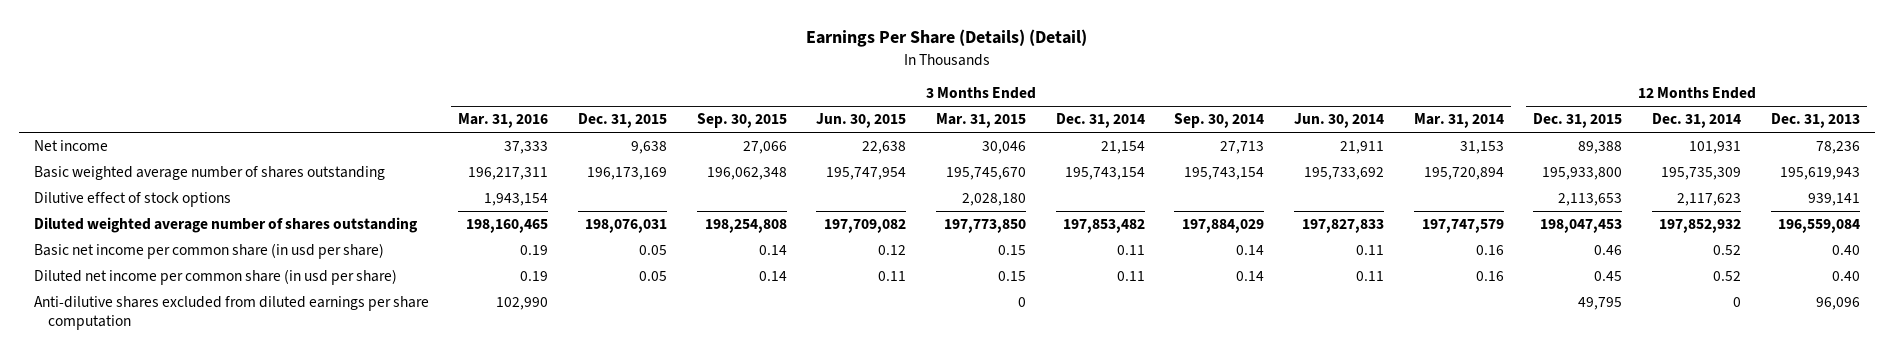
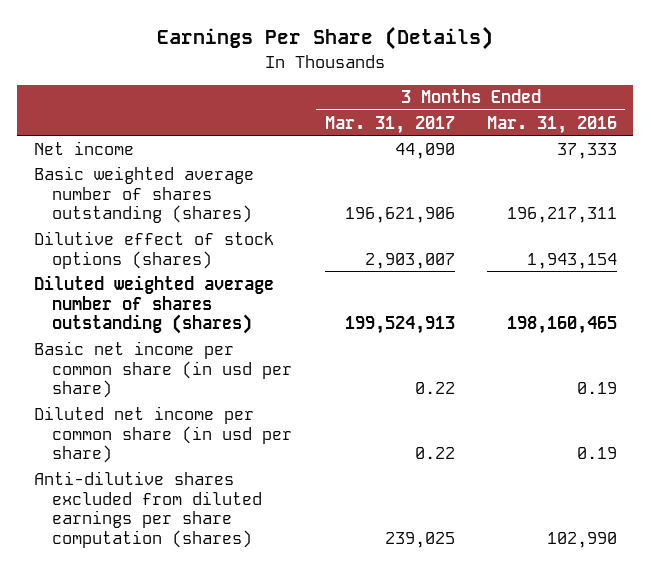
- Earnings Per Share (Details) (Detail)
+ Earnings Per Share (Details)
- | 3 Months Ended Mar. 31, 2016 | 3 Months Ended Dec. 31, 2015 | 3 Months Ended Sep. 30, 2015 | 3 Months Ended Jun. 30, 2015 | 3 Months Ended Mar. 31, 2015 | 3 Months Ended Dec. 31, 2014 | 3 Months Ended Sep. 30, 2014 | 3 Months Ended Jun. 30, 2014 | 3 Months Ended Mar. 31, 2014 | 12 Months Ended Dec. 31, 2015 | 12 Months Ended Dec. 31, 2014 | 12 Months Ended Dec. 31, 2013
+ | 3 Months Ended Mar. 31, 2017 | 3 Months Ended Mar. 31, 2016
- Basic weighted average number of shares outstanding | 196,217,311 | 196,173,169 | 196,062,348 | 195,747,954 | 195,745,670 | 195,743,154 | 195,743,154 | 195,733,692 | 195,720,894 | 195,933,800 | 195,735,309 | 195,619,943
- Dilutive effect of stock options | 1,943,154 | | | | 2,028,180 | | | | | 2,113,653 | 2,117,623 | 939,141
- Diluted weighted average number of shares outstanding | 198,160,465 | 198,076,031 | 198,254,808 | 197,709,082 | 197,773,850 | 197,853,482 | 197,884,029 | 197,827,833 | 197,747,579 | 198,047,453 | 197,852,932 | 196,559,084
+ Basic weighted average number of shares outstanding (shares) | 196,621,906 | 196,217,311
+ Dilutive effect of stock options (shares) | 2,903,007 | 1,943,154
+ Diluted weighted average number of shares outstanding (shares) | 199,524,913 | 198,160,465
- Anti-dilutive shares excluded from diluted earnings per share computation | 102,990 | | | | 0 | | | | | 49,795 | 0 | 96,096
+ Anti-dilutive shares excluded from diluted earnings per share computation (shares) | 239,025 | 102,990

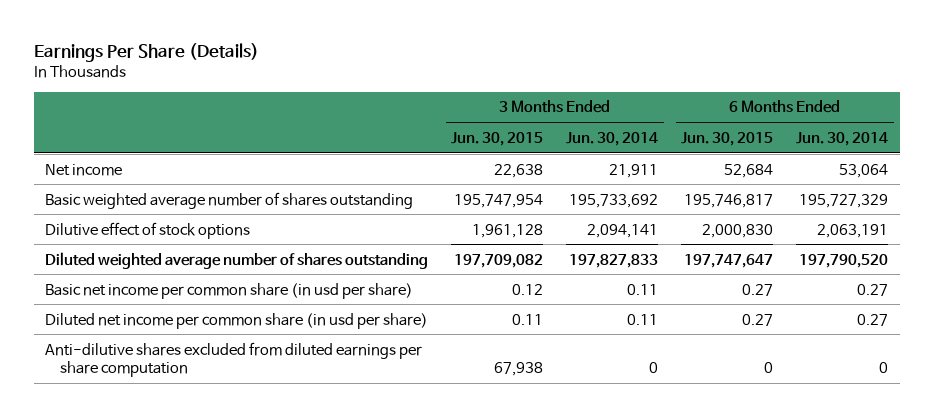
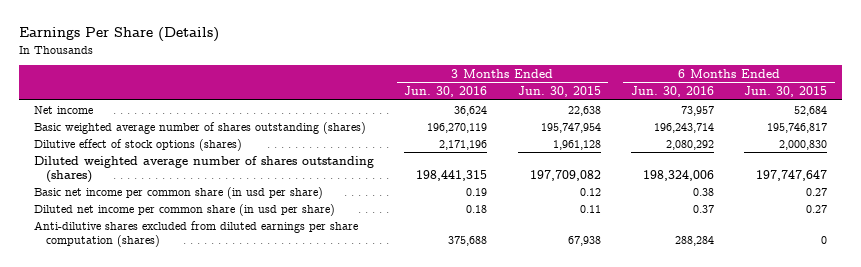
- | 3 Months Ended Jun. 30, 2015 | 3 Months Ended Jun. 30, 2014 | 6 Months Ended Jun. 30, 2015 | 6 Months Ended Jun. 30, 2014
+ | 3 Months Ended Jun. 30, 2016 | 3 Months Ended Jun. 30, 2015 | 6 Months Ended Jun. 30, 2016 | 6 Months Ended Jun. 30, 2015
- Basic weighted average number of shares outstanding | 195,747,954 | 195,733,692 | 195,746,817 | 195,727,329
- Dilutive effect of stock options | 1,961,128 | 2,094,141 | 2,000,830 | 2,063,191
- Diluted weighted average number of shares outstanding | 197,709,082 | 197,827,833 | 197,747,647 | 197,790,520
+ Basic weighted average number of shares outstanding (shares) | 196,270,119 | 195,747,954 | 196,243,714 | 195,746,817
+ Dilutive effect of stock options (shares) | 2,171,196 | 1,961,128 | 2,080,292 | 2,000,830
+ Diluted weighted average number of shares outstanding (shares) | 198,441,315 | 197,709,082 | 198,324,006 | 197,747,647
- Anti-dilutive shares excluded from diluted earnings per share computation | 67,938 | 0 | 0 | 0
+ Anti-dilutive shares excluded from diluted earnings per share computation (shares) | 375,688 | 67,938 | 288,284 | 0

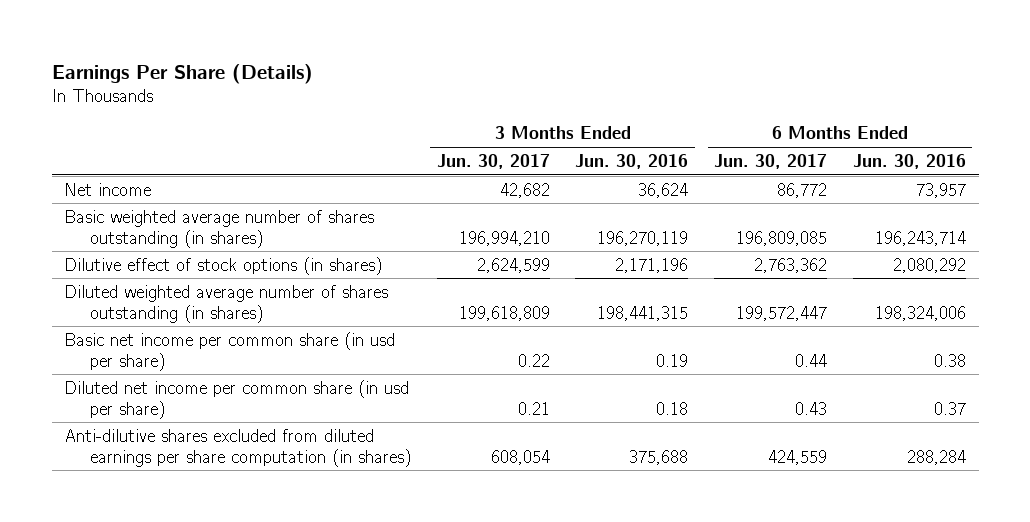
- | 3 Months Ended Jun. 30, 2016 | 3 Months Ended Jun. 30, 2015 | 6 Months Ended Jun. 30, 2016 | 6 Months Ended Jun. 30, 2015
+ | 3 Months Ended Jun. 30, 2017 | 3 Months Ended Jun. 30, 2016 | 6 Months Ended Jun. 30, 2017 | 6 Months Ended Jun. 30, 2016
- Basic weighted average number of shares outstanding (shares) | 196,270,119 | 195,747,954 | 196,243,714 | 195,746,817
- Dilutive effect of stock options (shares) | 2,171,196 | 1,961,128 | 2,080,292 | 2,000,830
- Diluted weighted average number of shares outstanding (shares) | 198,441,315 | 197,709,082 | 198,324,006 | 197,747,647
+ Basic weighted average number of shares outstanding (in shares) | 196,994,210 | 196,270,119 | 196,809,085 | 196,243,714
+ Dilutive effect of stock options (in shares) | 2,624,599 | 2,171,196 | 2,763,362 | 2,080,292
+ Diluted weighted average number of shares outstanding (in shares) | 199,618,809 | 198,441,315 | 199,572,447 | 198,324,006
- Anti-dilutive shares excluded from diluted earnings per share computation (shares) | 375,688 | 67,938 | 288,284 | 0
+ Anti-dilutive shares excluded from diluted earnings per share computation (in shares) | 608,054 | 375,688 | 424,559 | 288,284

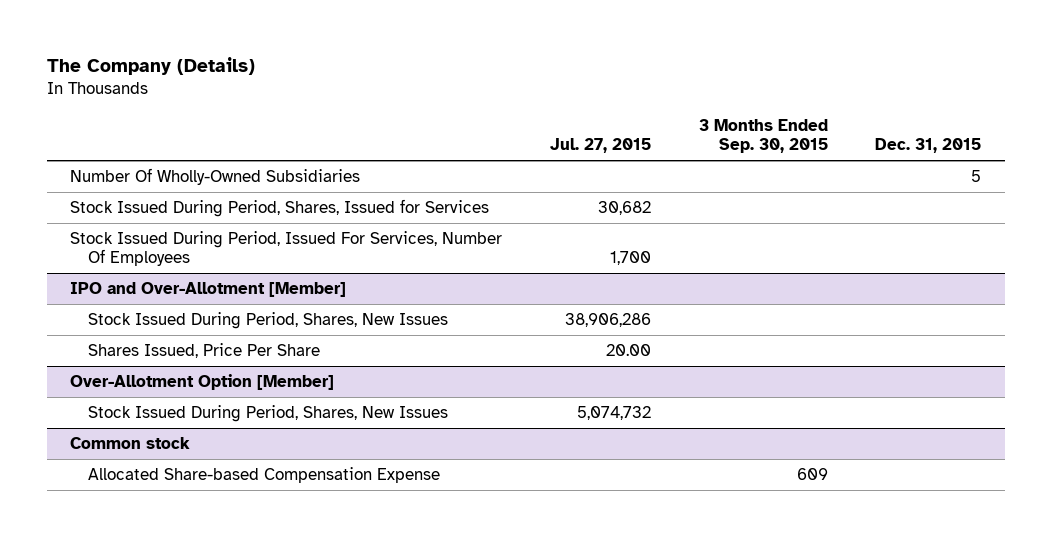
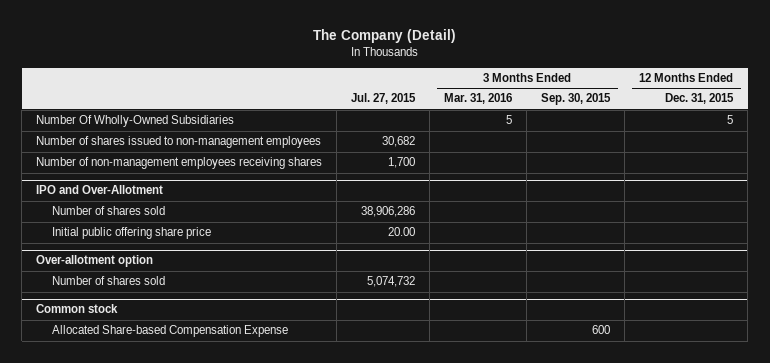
- The Company (Details)
+ The Company (Detail)
- | Jul. 27, 2015 | 3 Months Ended Sep. 30, 2015 | Dec. 31, 2015
+ | Jul. 27, 2015 | 3 Months Ended Mar. 31, 2016 | 3 Months Ended Sep. 30, 2015 | 12 Months Ended Dec. 31, 2015
- Stock Issued During Period, Shares, Issued for Services | 30,682 | |
- Stock Issued During Period, Issued For Services, Number Of Employees | 1,700 | |
- IPO and Over-Allotment [Member]
- Stock Issued During Period, Shares, New Issues | 38,906,286 | |
- Shares Issued, Price Per Share | 20.00 | |
- Over-Allotment Option [Member]
- Stock Issued During Period, Shares, New Issues | 5,074,732 | |
+ Number of shares issued to non-management employees | 30,682 | | |
+ Number of non-management employees receiving shares | 1,700 | | |
+ IPO and Over-Allotment
+ Number of shares sold | 38,906,286 | | |
+ Initial public offering share price | 20.00 | | |
+ Over-allotment option
+ Number of shares sold | 5,074,732 | | |
@ Common stock
- Allocated Share-based Compensation Expense | | 609 |
+ Allocated Share-based Compensation Expense | | | 600 |

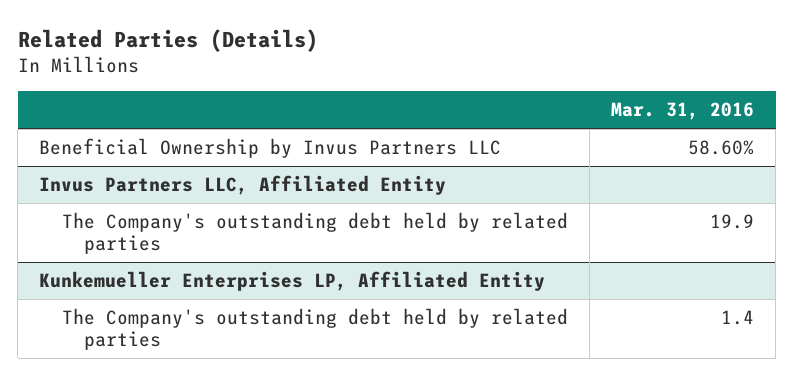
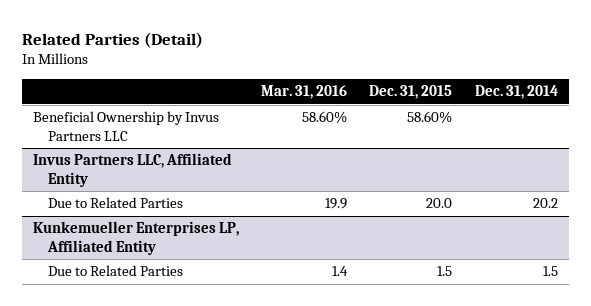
- Related Parties (Details)
+ Related Parties (Detail)
- | Mar. 31, 2016
+ | Mar. 31, 2016 | Dec. 31, 2015 | Dec. 31, 2014
@ Invus Partners LLC, Affiliated Entity
- The Company's outstanding debt held by related parties | 19.9
+ Due to Related Parties | 19.9 | 20.0 | 20.2
@ Kunkemueller Enterprises LP, Affiliated Entity
- The Company's outstanding debt held by related parties | 1.4
+ Due to Related Parties | 1.4 | 1.5 | 1.5

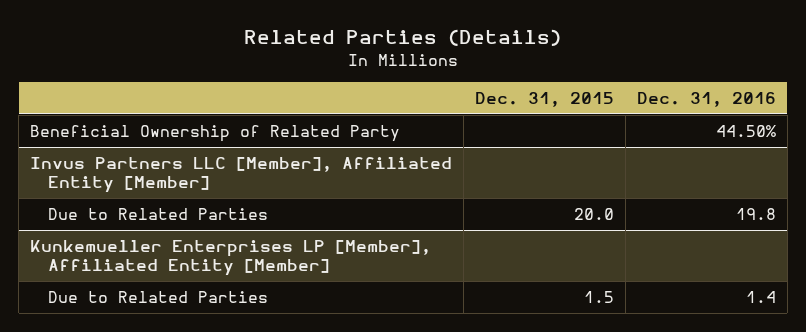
- Related Parties (Detail)
+ Related Parties (Details)
- | Mar. 31, 2016 | Dec. 31, 2015 | Dec. 31, 2014
+ | Dec. 31, 2015 | Dec. 31, 2016
- Beneficial Ownership by Invus Partners LLC | 58.60% | 58.60% |
- Invus Partners LLC, Affiliated Entity
+ Beneficial Ownership of Related Party | | 44.50%
+ Invus Partners LLC [Member], Affiliated Entity [Member]
- Kunkemueller Enterprises LP, Affiliated Entity
+ Kunkemueller Enterprises LP [Member], Affiliated Entity [Member]

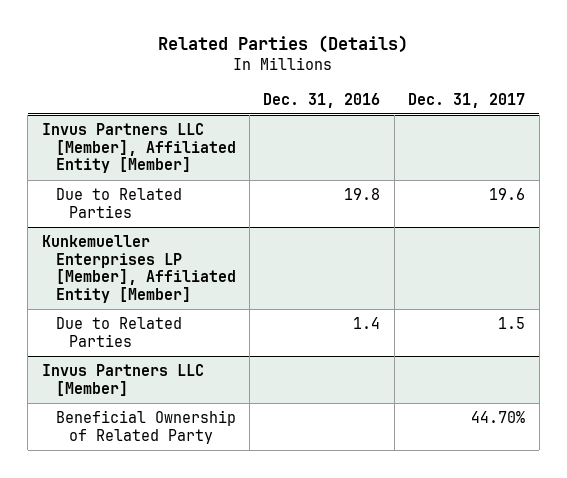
- | Dec. 31, 2015 | Dec. 31, 2016
+ | Dec. 31, 2016 | Dec. 31, 2017
- Beneficial Ownership of Related Party | | 44.50%
+ Invus Partners LLC [Member]
+ Beneficial Ownership of Related Party | | 44.70%

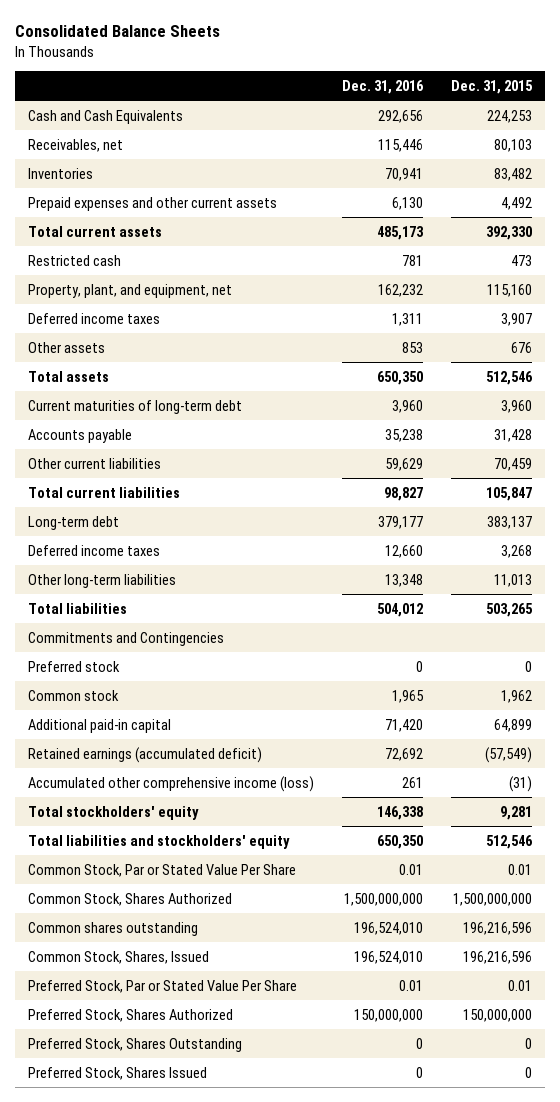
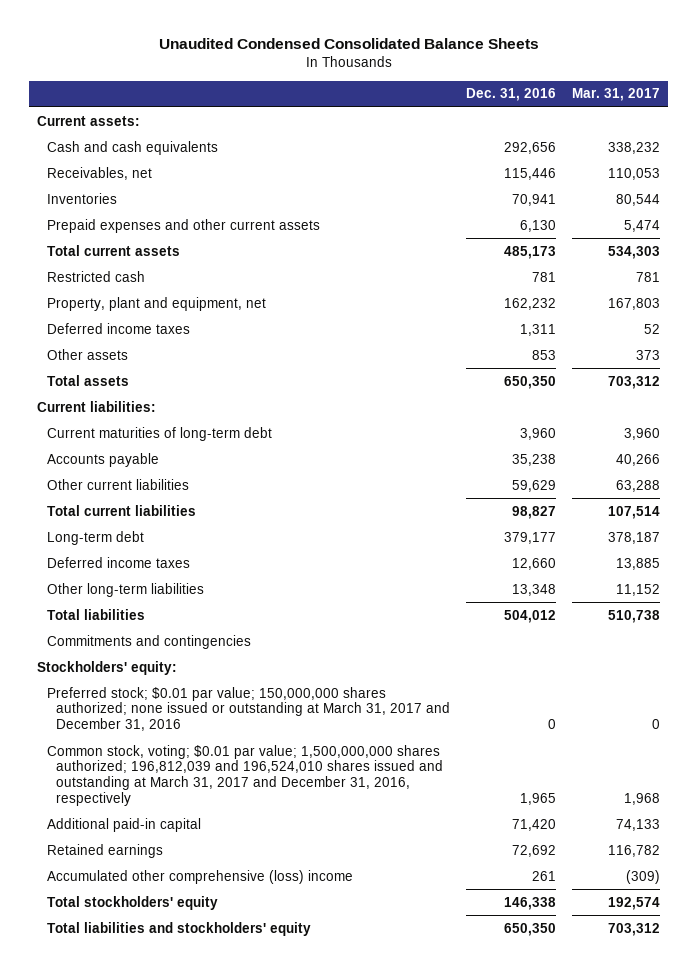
- Consolidated Balance Sheets
+ Unaudited Condensed Consolidated Balance Sheets
- | Dec. 31, 2016 | Dec. 31, 2015
+ | Dec. 31, 2016 | Mar. 31, 2017
- Cash and Cash Equivalents | 292,656 | 224,253
+ Current assets:
+ Cash and cash equivalents | 292,656 | 338,232
- Property, plant, and equipment, net | 162,232 | 115,160
+ Property, plant and equipment, net | 162,232 | 167,803
+ Current liabilities:
- Commitments and Contingencies
- Preferred stock | 0 | 0
- Common stock | 1,965 | 1,962
+ Commitments and contingencies
+ Stockholders' equity:
+ Preferred stock; $0.01 par value; 150,000,000 shares authorized; none issued or outstanding at March 31, 2017 and December 31, 2016 | 0 | 0
+ Common stock, voting; $0.01 par value; 1,500,000,000 shares authorized; 196,812,039 and 196,524,010 shares issued and outstanding at March 31, 2017 and December 31, 2016, respectively | 1,965 | 1,968
- Retained earnings (accumulated deficit) | 72,692 | (57,549)
- Accumulated other comprehensive income (loss) | 261 | (31)
+ Retained earnings | 72,692 | 116,782
+ Accumulated other comprehensive (loss) income | 261 | (309)
- Common Stock, Par or Stated Value Per Share | 0.01 | 0.01
- Common Stock, Shares Authorized | 1,500,000,000 | 1,500,000,000
- Common shares outstanding | 196,524,010 | 196,216,596
- Common Stock, Shares, Issued | 196,524,010 | 196,216,596
- Preferred Stock, Par or Stated Value Per Share | 0.01 | 0.01
- Preferred Stock, Shares Authorized | 150,000,000 | 150,000,000
- Preferred Stock, Shares Outstanding | 0 | 0
- Preferred Stock, Shares Issued | 0 | 0

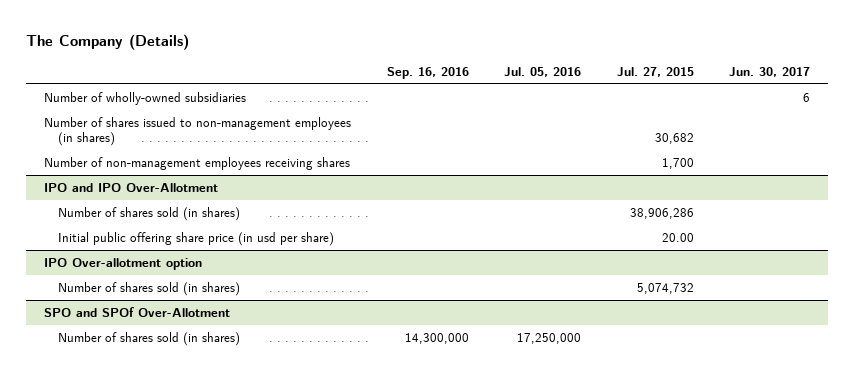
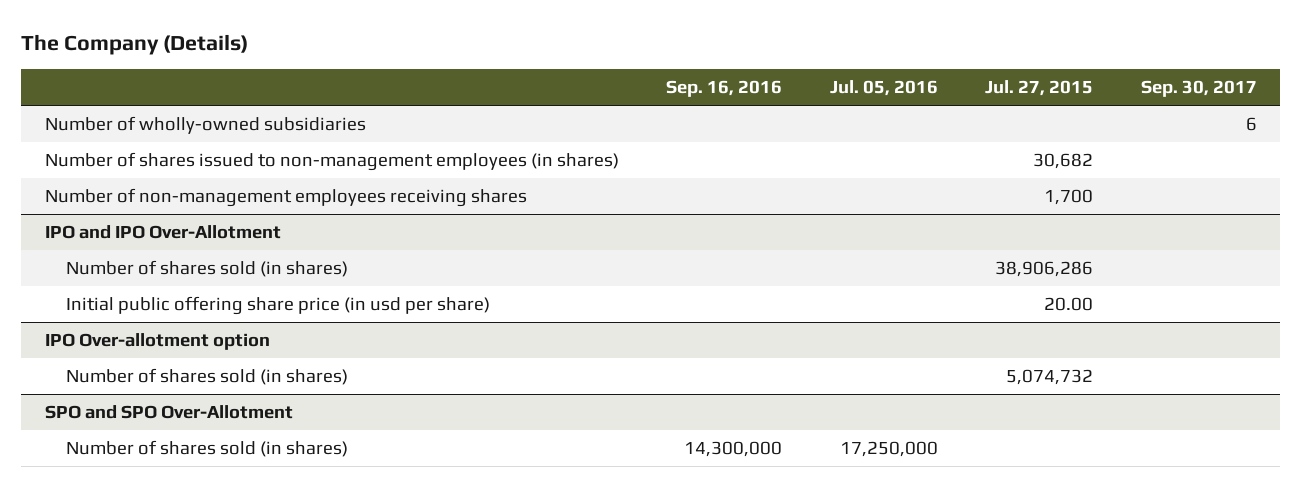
- | Sep. 16, 2016 | Jul. 05, 2016 | Jul. 27, 2015 | Jun. 30, 2017
+ | Sep. 16, 2016 | Jul. 05, 2016 | Jul. 27, 2015 | Sep. 30, 2017
- SPO and SPOf Over-Allotment
+ SPO and SPO Over-Allotment

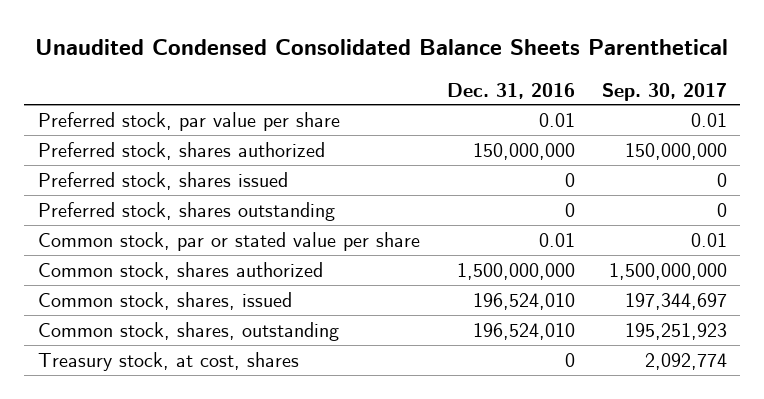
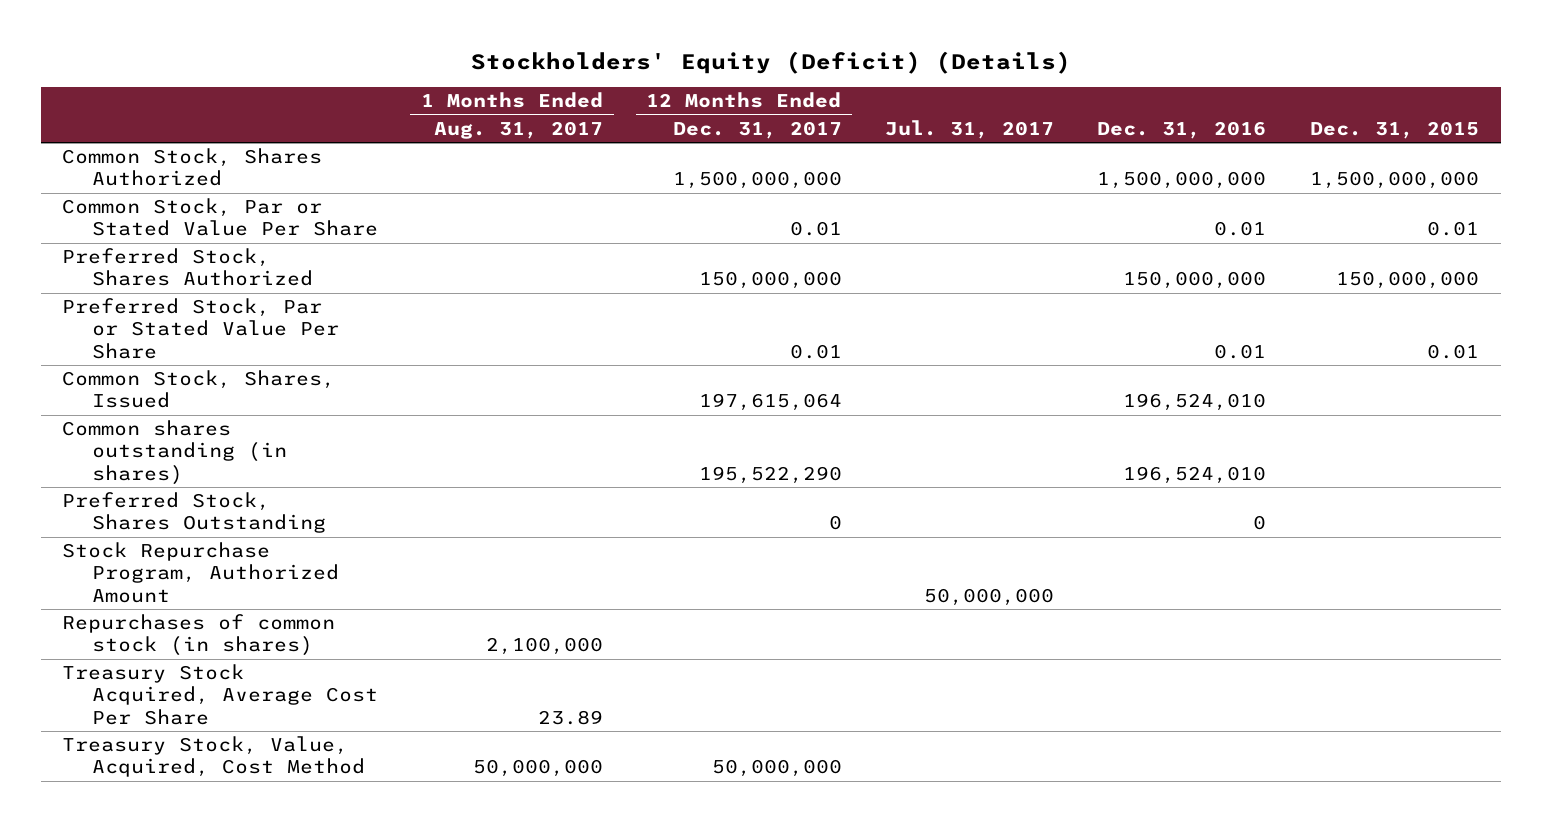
- Unaudited Condensed Consolidated Balance Sheets Parenthetical
+ Stockholders' Equity (Deficit) (Details)
- | Dec. 31, 2016 | Sep. 30, 2017
+ | 1 Months Ended Aug. 31, 2017 | 12 Months Ended Dec. 31, 2017 | Jul. 31, 2017 | Dec. 31, 2016 | Dec. 31, 2015
- Preferred stock, par value per share | 0.01 | 0.01
- Preferred stock, shares authorized | 150,000,000 | 150,000,000
- Preferred stock, shares issued | 0 | 0
- Preferred stock, shares outstanding | 0 | 0
- Common stock, par or stated value per share | 0.01 | 0.01
- Common stock, shares authorized | 1,500,000,000 | 1,500,000,000
- Common stock, shares, issued | 196,524,010 | 197,344,697
- Common stock, shares, outstanding | 196,524,010 | 195,251,923
- Treasury stock, at cost, shares | 0 | 2,092,774
+ Common Stock, Shares Authorized | | 1,500,000,000 | | 1,500,000,000 | 1,500,000,000
+ Common Stock, Par or Stated Value Per Share | | 0.01 | | 0.01 | 0.01
+ Preferred Stock, Shares Authorized | | 150,000,000 | | 150,000,000 | 150,000,000
+ Preferred Stock, Par or Stated Value Per Share | | 0.01 | | 0.01 | 0.01
+ Common Stock, Shares, Issued | | 197,615,064 | | 196,524,010 |
+ Common shares outstanding (in shares) | | 195,522,290 | | 196,524,010 |
+ Preferred Stock, Shares Outstanding | | 0 | | 0 |
+ Stock Repurchase Program, Authorized Amount | | | 50,000,000 | |
+ Repurchases of common stock (in shares) | 2,100,000 | | | |
+ Treasury Stock Acquired, Average Cost Per Share | 23.89 | | | |
+ Treasury Stock, Value, Acquired, Cost Method | 50,000,000 | 50,000,000 | | |

